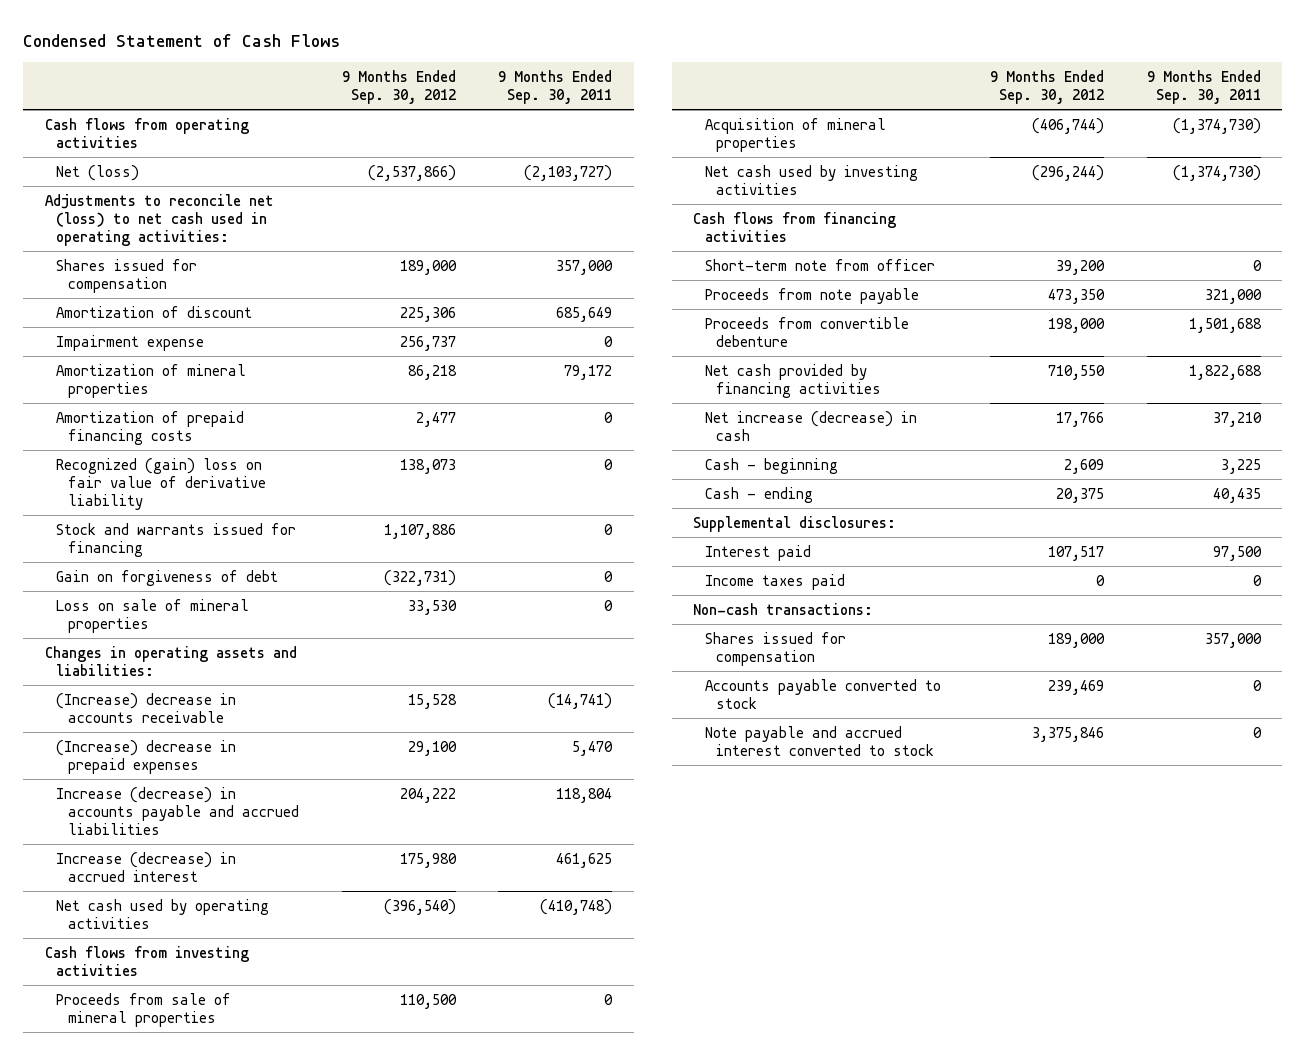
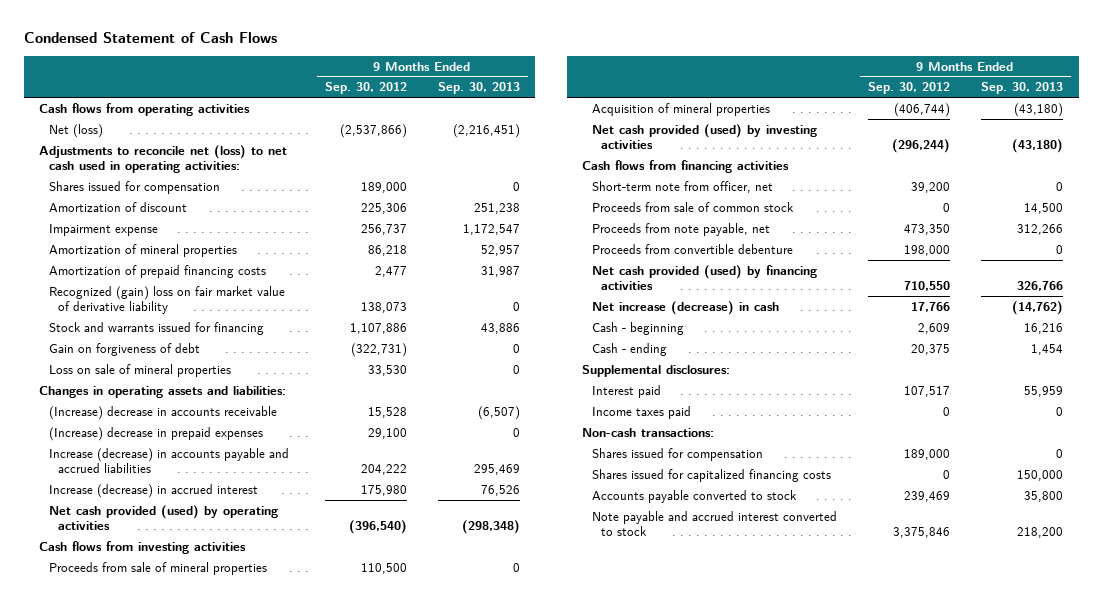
- | 9 Months Ended Sep. 30, 2012 | 9 Months Ended Sep. 30, 2011
+ | 9 Months Ended Sep. 30, 2012 | 9 Months Ended Sep. 30, 2013
- Recognized (gain) loss on fair value of derivative liability | 138,073 | 0
+ Recognized (gain) loss on fair market value of derivative liability | 138,073 | 0
- Net cash used by operating activities | (396,540) | (410,748)
+ Net cash provided (used) by operating activities | (396,540) | (298,348)
- Net cash used by investing activities | (296,244) | (1,374,730)
+ Net cash provided (used) by investing activities | (296,244) | (43,180)
- Short-term note from officer | 39,200 | 0
- Proceeds from note payable | 473,350 | 321,000
+ Short-term note from officer, net | 39,200 | 0
+ Proceeds from sale of common stock | 0 | 14,500
+ Proceeds from note payable, net | 473,350 | 312,266
- Net cash provided by financing activities | 710,550 | 1,822,688
+ Net cash provided (used) by financing activities | 710,550 | 326,766
+ Shares issued for capitalized financing costs | 0 | 150,000

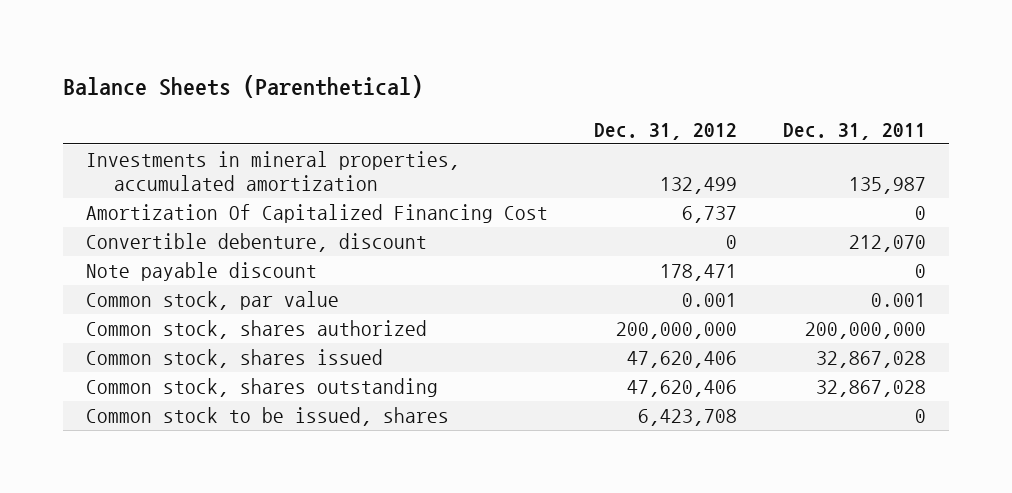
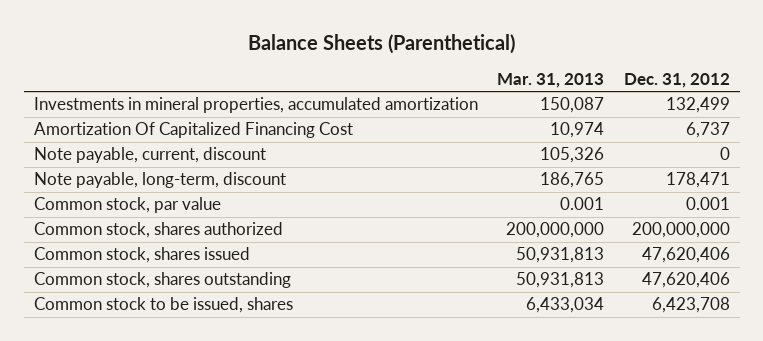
- | Dec. 31, 2012 | Dec. 31, 2011
+ | Mar. 31, 2013 | Dec. 31, 2012
- Convertible debenture, discount | 0 | 212,070
- Note payable discount | 178,471 | 0
+ Note payable, current, discount | 105,326 | 0
+ Note payable, long-term, discount | 186,765 | 178,471

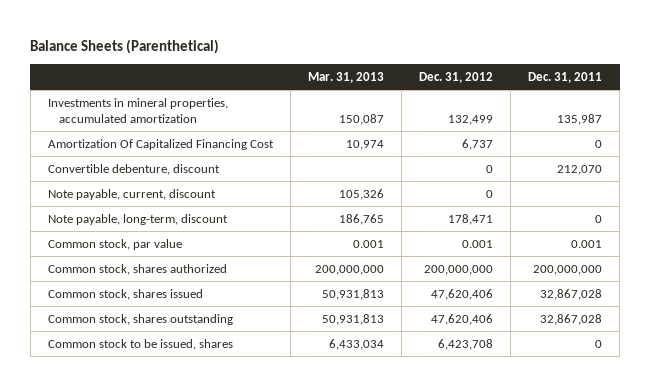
- | Mar. 31, 2013 | Dec. 31, 2012
+ | Mar. 31, 2013 | Dec. 31, 2012 | Dec. 31, 2011
+ Convertible debenture, discount | | 0 | 212,070

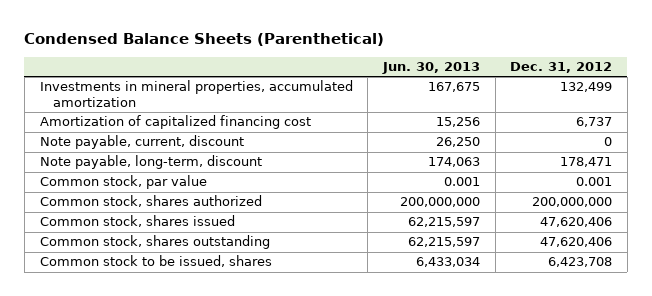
- Balance Sheets (Parenthetical)
+ Condensed Balance Sheets (Parenthetical)
- | Mar. 31, 2013 | Dec. 31, 2012 | Dec. 31, 2011
+ | Jun. 30, 2013 | Dec. 31, 2012
- Amortization Of Capitalized Financing Cost | 10,974 | 6,737 | 0
- Convertible debenture, discount | | 0 | 212,070
+ Amortization of capitalized financing cost | 15,256 | 6,737

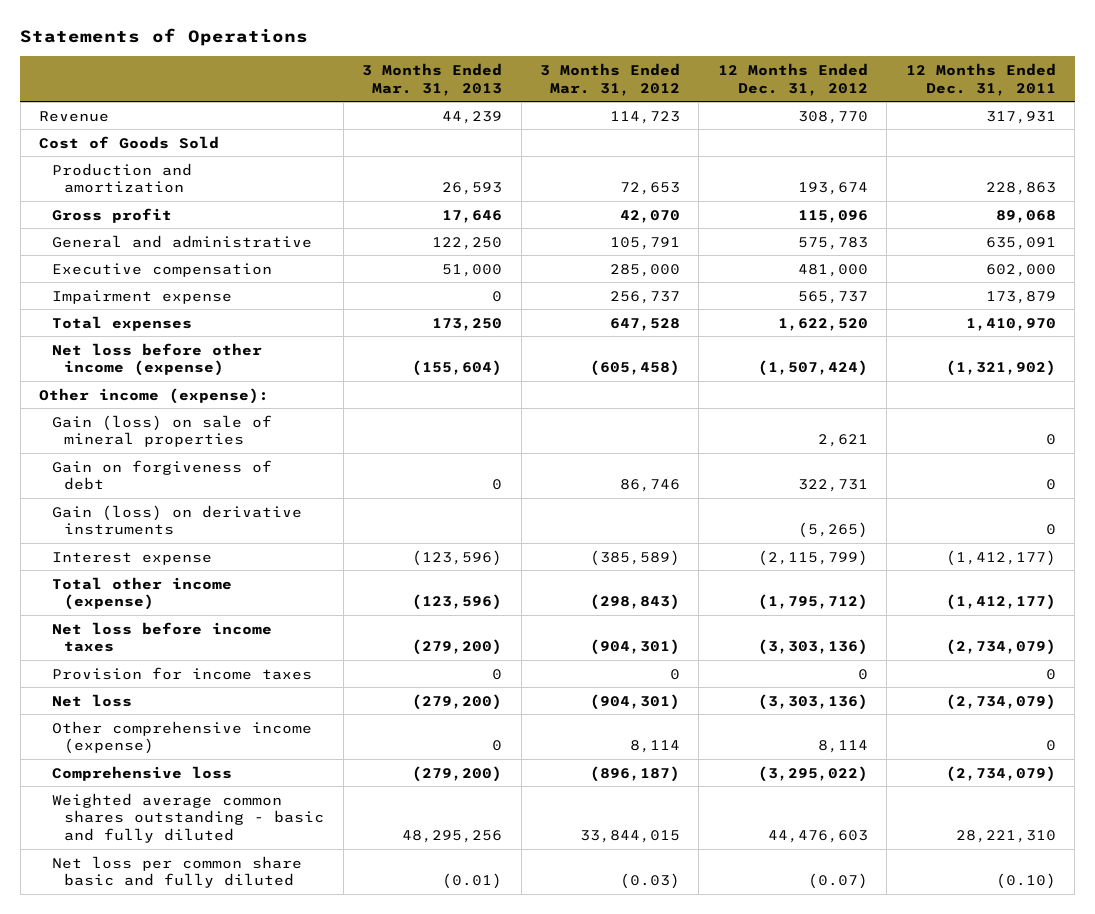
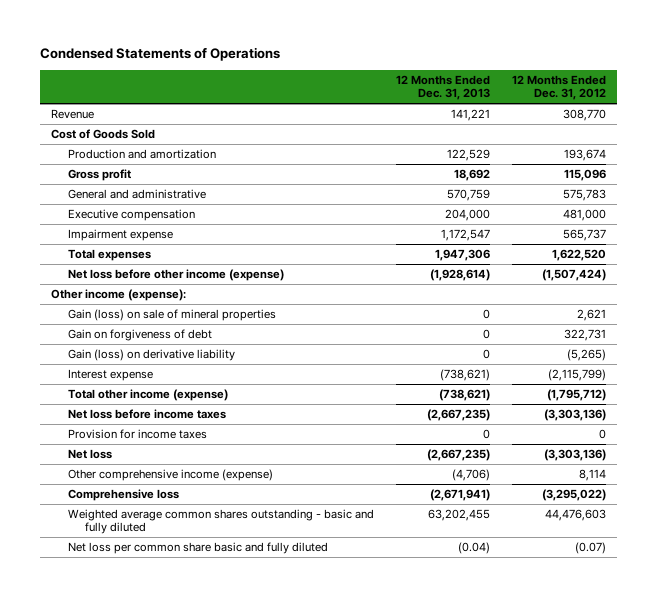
- Statements of Operations
+ Condensed Statements of Operations
- | 3 Months Ended Mar. 31, 2013 | 3 Months Ended Mar. 31, 2012 | 12 Months Ended Dec. 31, 2012 | 12 Months Ended Dec. 31, 2011
+ | 12 Months Ended Dec. 31, 2013 | 12 Months Ended Dec. 31, 2012
- Gain (loss) on derivative instruments | | | (5,265) | 0
+ Gain (loss) on derivative liability | 0 | (5,265)

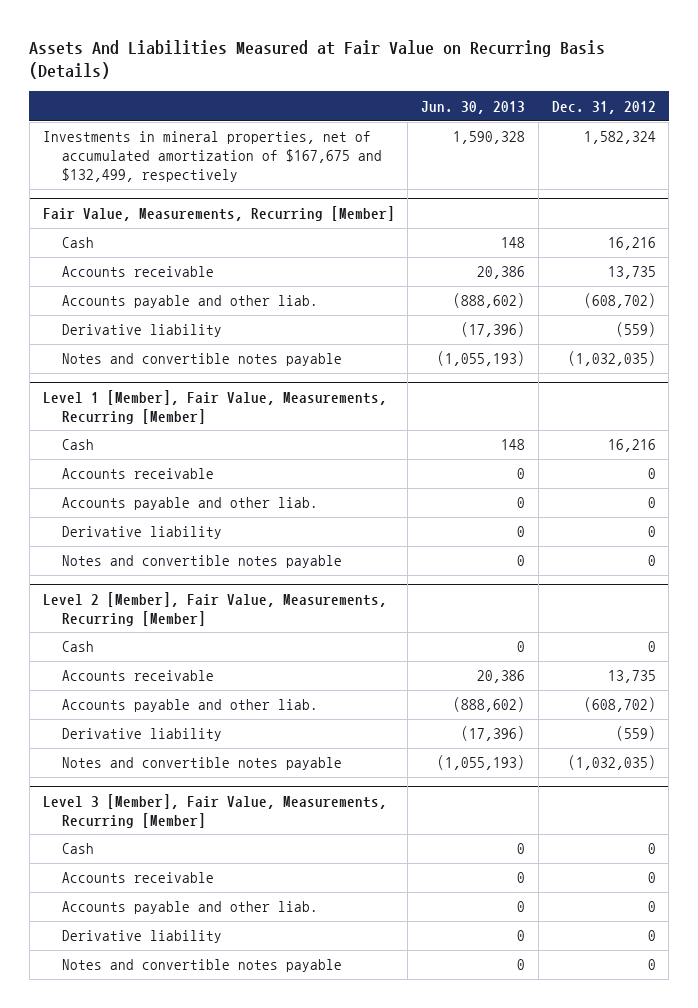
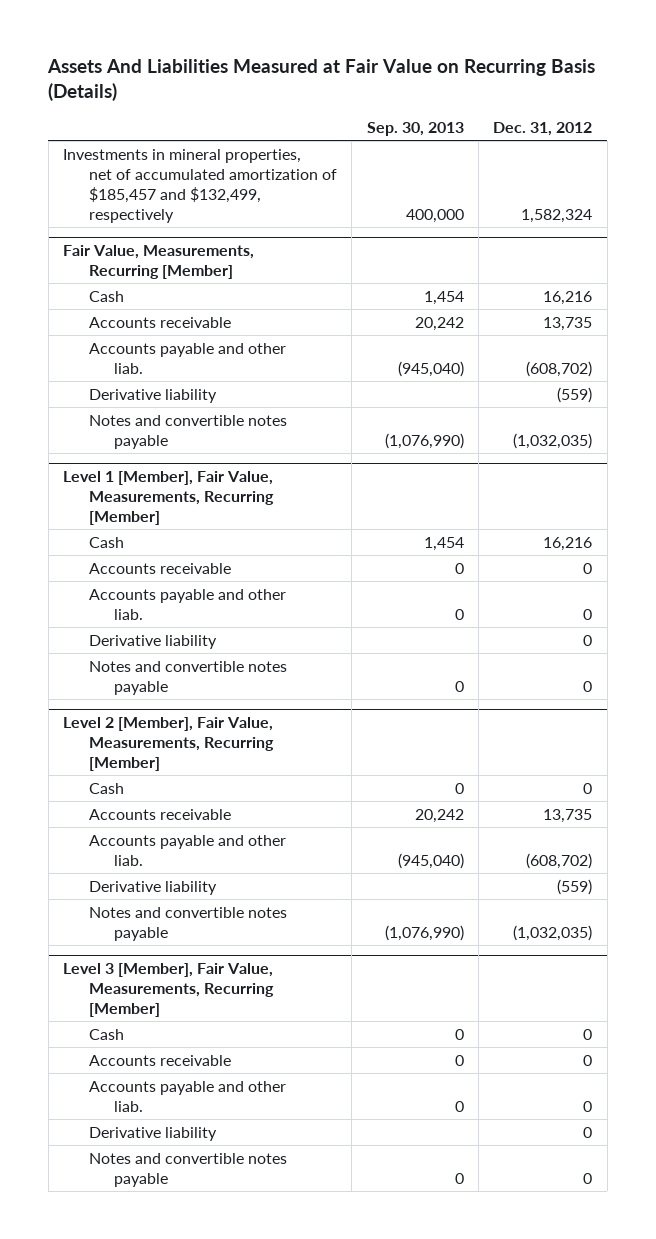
- | Jun. 30, 2013 | Dec. 31, 2012
+ | Sep. 30, 2013 | Dec. 31, 2012
- Investments in mineral properties, net of accumulated amortization of $167,675 and $132,499, respectively | 1,590,328 | 1,582,324
+ Investments in mineral properties, net of accumulated amortization of $185,457 and $132,499, respectively | 400,000 | 1,582,324

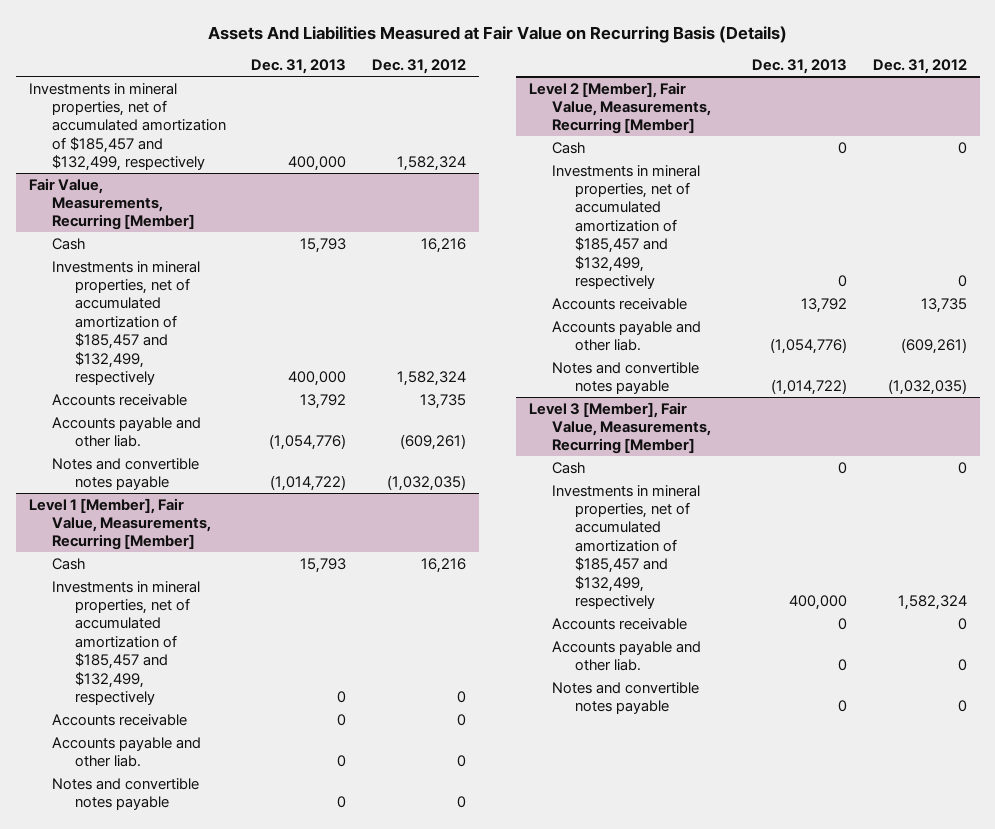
- | Sep. 30, 2013 | Dec. 31, 2012
+ | Dec. 31, 2013 | Dec. 31, 2012
@ Fair Value, Measurements, Recurring [Member]
+ Investments in mineral properties, net of accumulated amortization of $185,457 and $132,499, respectively | 400,000 | 1,582,324
- Accounts payable and other liab. | (945,040) | (608,702)
- Derivative liability | | (559)
+ Accounts payable and other liab. | (1,054,776) | (609,261)
@ Level 1 [Member], Fair Value, Measurements, Recurring [Member]
+ Investments in mineral properties, net of accumulated amortization of $185,457 and $132,499, respectively | 0 | 0
- Derivative liability | | 0
@ Level 2 [Member], Fair Value, Measurements, Recurring [Member]
+ Investments in mineral properties, net of accumulated amortization of $185,457 and $132,499, respectively | 0 | 0
- Accounts payable and other liab. | (945,040) | (608,702)
- Derivative liability | | (559)
+ Accounts payable and other liab. | (1,054,776) | (609,261)
@ Level 3 [Member], Fair Value, Measurements, Recurring [Member]
+ Investments in mineral properties, net of accumulated amortization of $185,457 and $132,499, respectively | 400,000 | 1,582,324
- Derivative liability | | 0

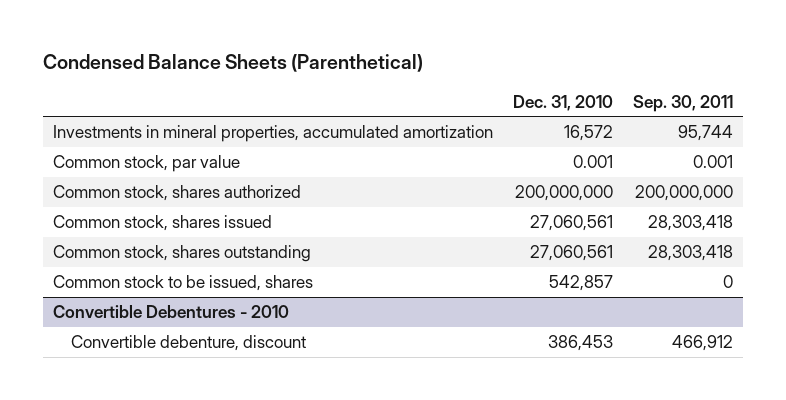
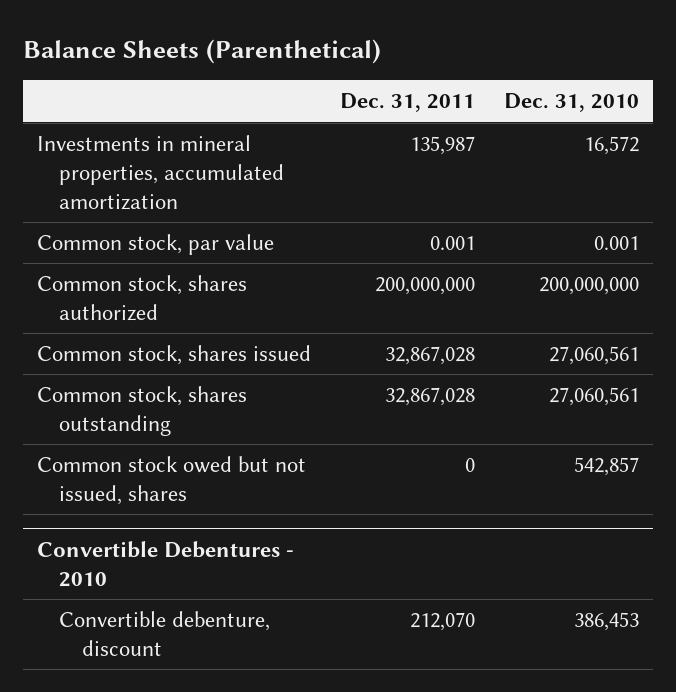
- Condensed Balance Sheets (Parenthetical)
+ Balance Sheets (Parenthetical)
- | Dec. 31, 2010 | Sep. 30, 2011
+ | Dec. 31, 2011 | Dec. 31, 2010
- Common stock to be issued, shares | 542,857 | 0
+ Common stock owed but not issued, shares | 0 | 542,857

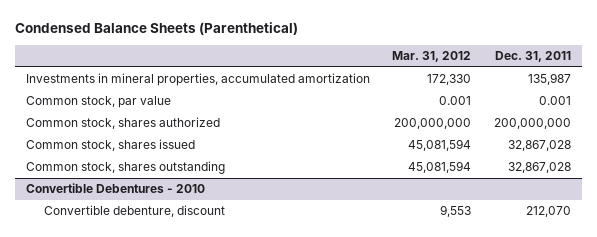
- Balance Sheets (Parenthetical)
+ Condensed Balance Sheets (Parenthetical)
- | Dec. 31, 2011 | Dec. 31, 2010
+ | Mar. 31, 2012 | Dec. 31, 2011
- Common stock owed but not issued, shares | 0 | 542,857

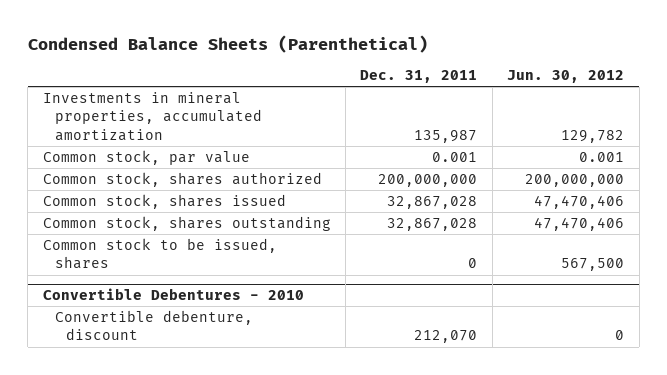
- | Mar. 31, 2012 | Dec. 31, 2011
+ | Dec. 31, 2011 | Jun. 30, 2012
+ Common stock to be issued, shares | 0 | 567,500

